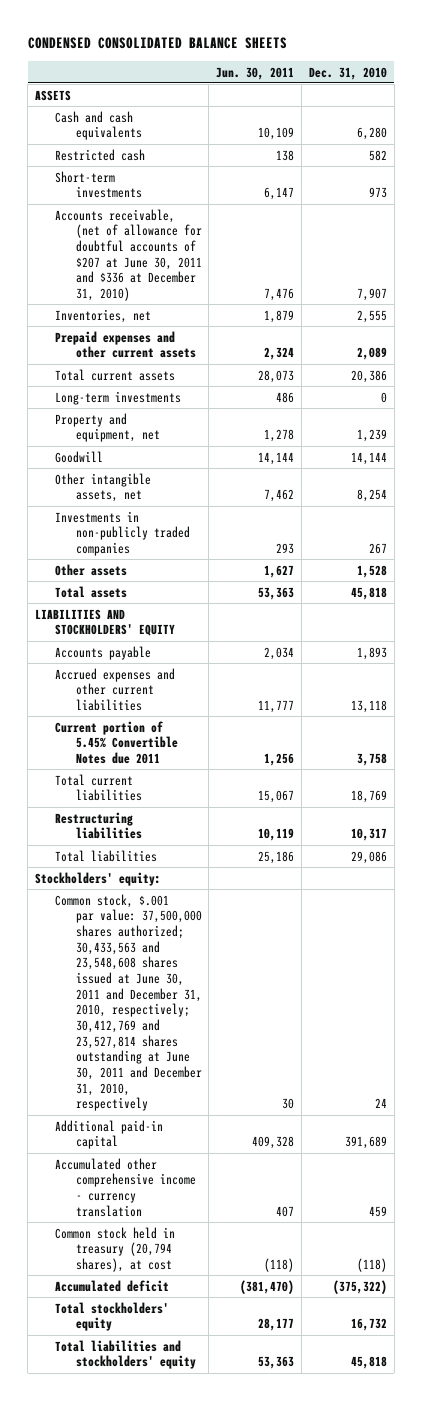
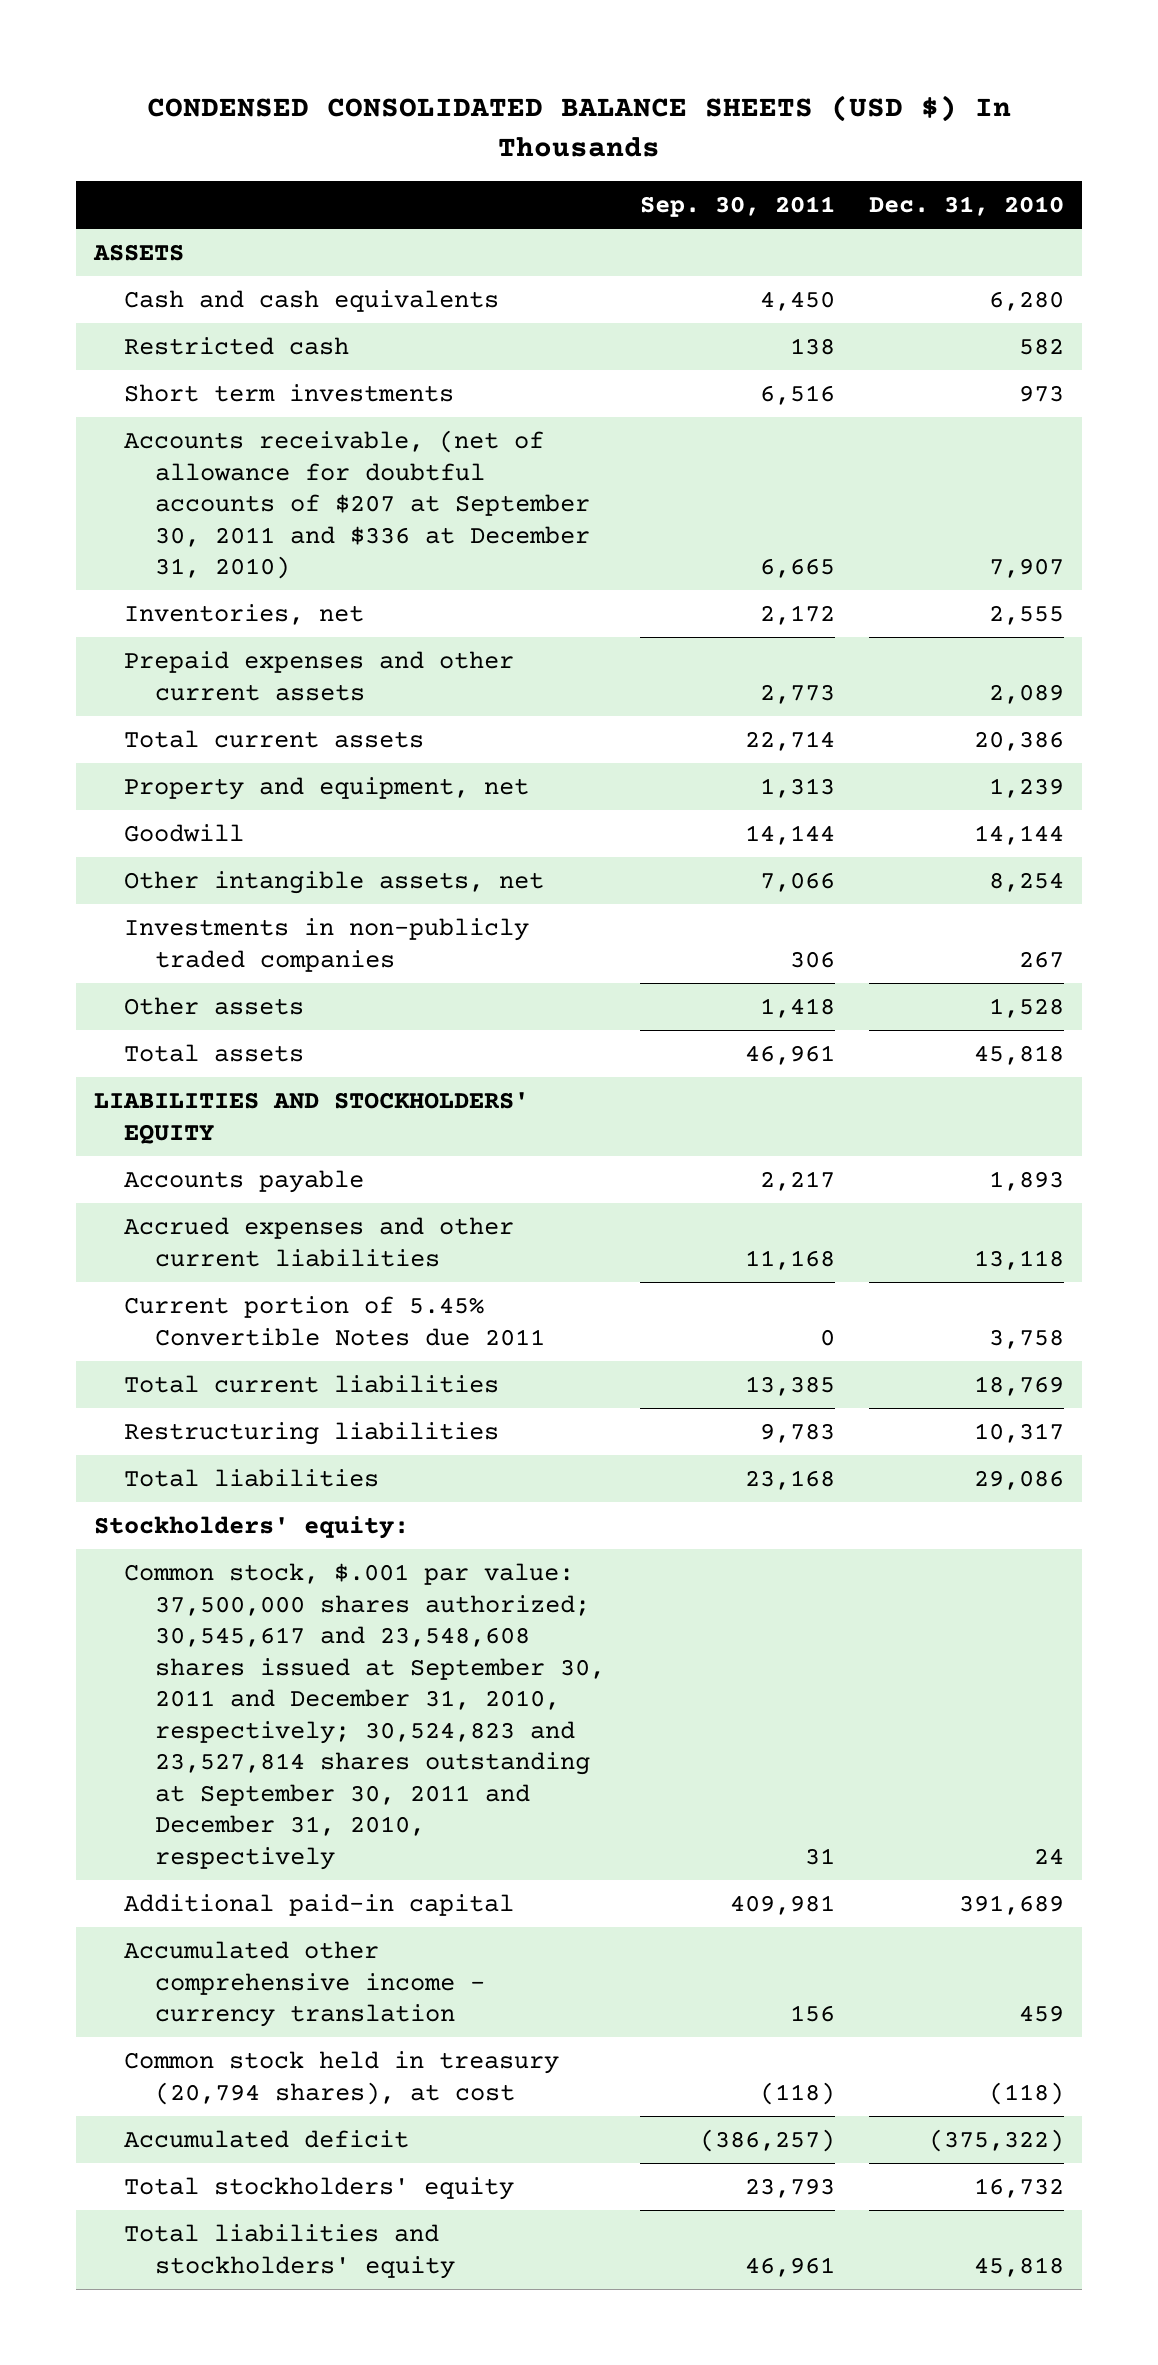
- CONDENSED CONSOLIDATED BALANCE SHEETS
+ CONDENSED CONSOLIDATED BALANCE SHEETS (USD $) In Thousands
- | Jun. 30, 2011 | Dec. 31, 2010
+ | Sep. 30, 2011 | Dec. 31, 2010
- Short-term investments | 6,147 | 973
- Accounts receivable, (net of allowance for doubtful accounts of $207 at June 30, 2011 and $336 at December 31, 2010) | 7,476 | 7,907
+ Short term investments | 6,516 | 973
+ Accounts receivable, (net of allowance for doubtful accounts of $207 at September 30, 2011 and $336 at December 31, 2010) | 6,665 | 7,907
- Long-term investments | 486 | 0
- Common stock, $.001 par value: 37,500,000 shares authorized; 30,433,563 and 23,548,608 shares issued at June 30, 2011 and December 31, 2010, respectively; 30,412,769 and 23,527,814 shares outstanding at June 30, 2011 and December 31, 2010, respectively | 30 | 24
+ Common stock, $.001 par value: 37,500,000 shares authorized; 30,545,617 and 23,548,608 shares issued at September 30, 2011 and December 31, 2010, respectively; 30,524,823 and 23,527,814 shares outstanding at September 30, 2011 and December 31, 2010, respectively | 31 | 24

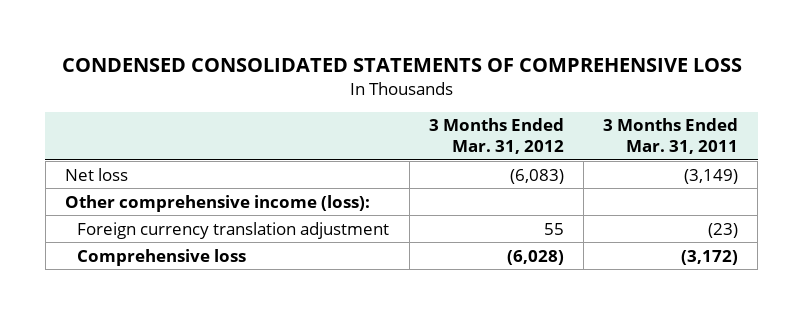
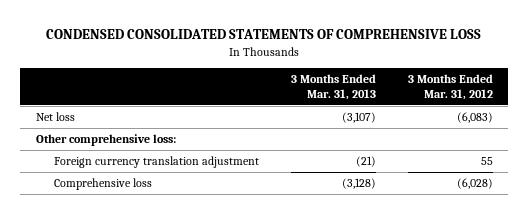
- | 3 Months Ended Mar. 31, 2012 | 3 Months Ended Mar. 31, 2011
+ | 3 Months Ended Mar. 31, 2013 | 3 Months Ended Mar. 31, 2012
- Other comprehensive income (loss):
+ Other comprehensive loss:

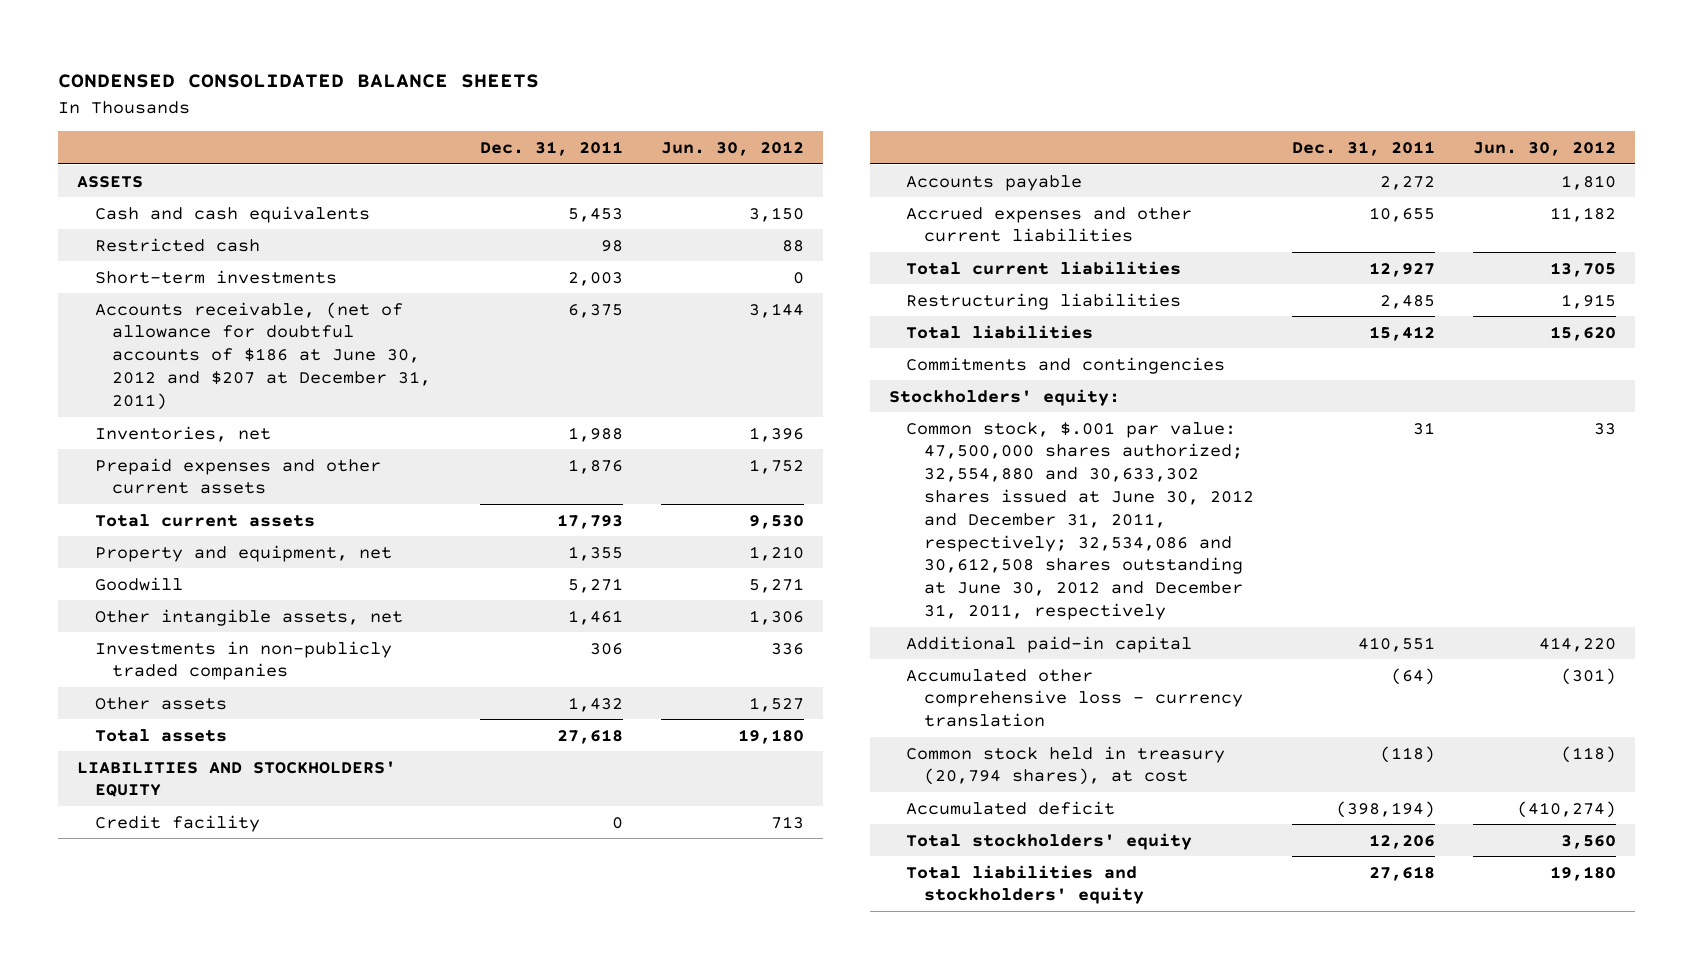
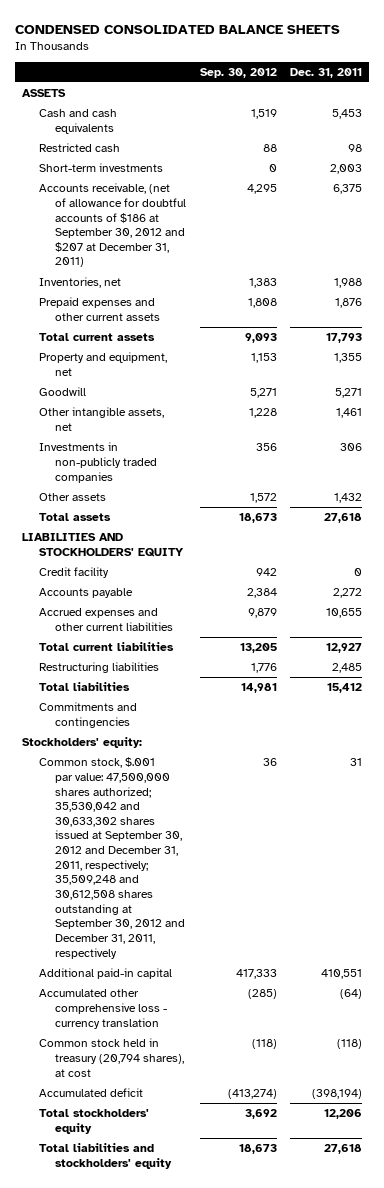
- | Dec. 31, 2011 | Jun. 30, 2012
+ | Sep. 30, 2012 | Dec. 31, 2011
- Accounts receivable, (net of allowance for doubtful accounts of $186 at June 30, 2012 and $207 at December 31, 2011) | 6,375 | 3,144
+ Accounts receivable, (net of allowance for doubtful accounts of $186 at September 30, 2012 and $207 at December 31, 2011) | 4,295 | 6,375
- Common stock, $.001 par value: 47,500,000 shares authorized; 32,554,880 and 30,633,302 shares issued at June 30, 2012 and December 31, 2011, respectively; 32,534,086 and 30,612,508 shares outstanding at June 30, 2012 and December 31, 2011, respectively | 31 | 33
+ Common stock, $.001 par value: 47,500,000 shares authorized; 35,530,042 and 30,633,302 shares issued at September 30, 2012 and December 31, 2011, respectively; 35,509,248 and 30,612,508 shares outstanding at September 30, 2012 and December 31, 2011, respectively | 36 | 31

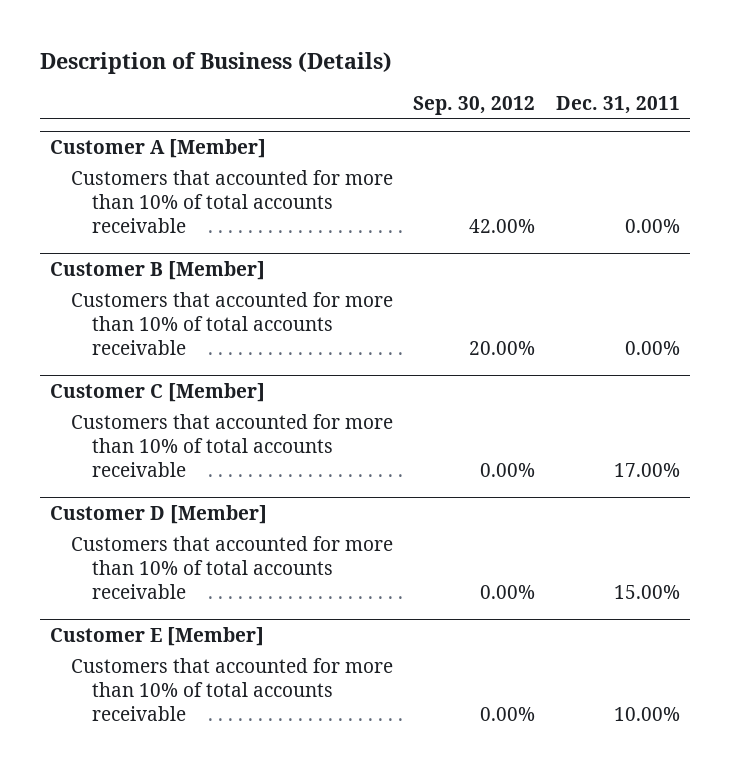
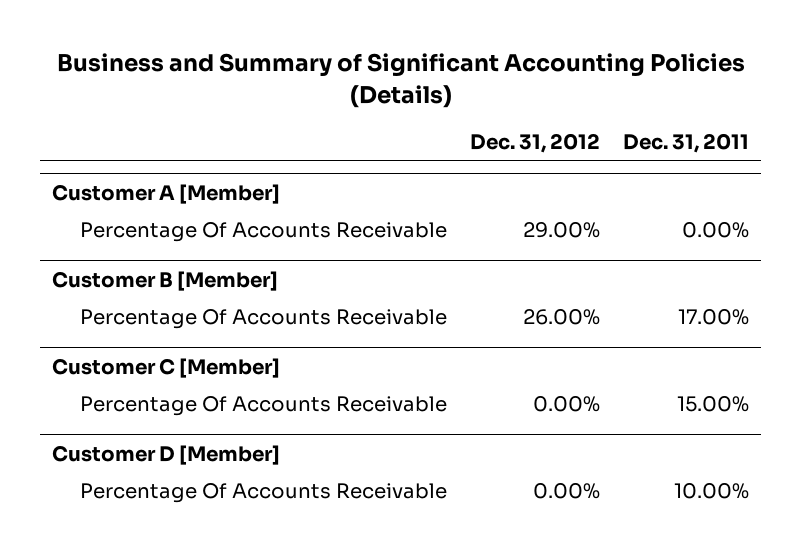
- Description of Business (Details)
+ Business and Summary of Significant Accounting Policies (Details)
- | Sep. 30, 2012 | Dec. 31, 2011
+ | Dec. 31, 2012 | Dec. 31, 2011
@ Customer A [Member]
- Customers that accounted for more than 10% of total accounts receivable | 42.00% | 0.00%
+ Percentage Of Accounts Receivable | 29.00% | 0.00%
@ Customer B [Member]
- Customers that accounted for more than 10% of total accounts receivable | 20.00% | 0.00%
+ Percentage Of Accounts Receivable | 26.00% | 17.00%
@ Customer C [Member]
- Customers that accounted for more than 10% of total accounts receivable | 0.00% | 17.00%
+ Percentage Of Accounts Receivable | 0.00% | 15.00%
@ Customer D [Member]
- Customers that accounted for more than 10% of total accounts receivable | 0.00% | 15.00%
- Customer E [Member]
- Customers that accounted for more than 10% of total accounts receivable | 0.00% | 10.00%
@ Customer D [Member]
+ Percentage Of Accounts Receivable | 0.00% | 10.00%

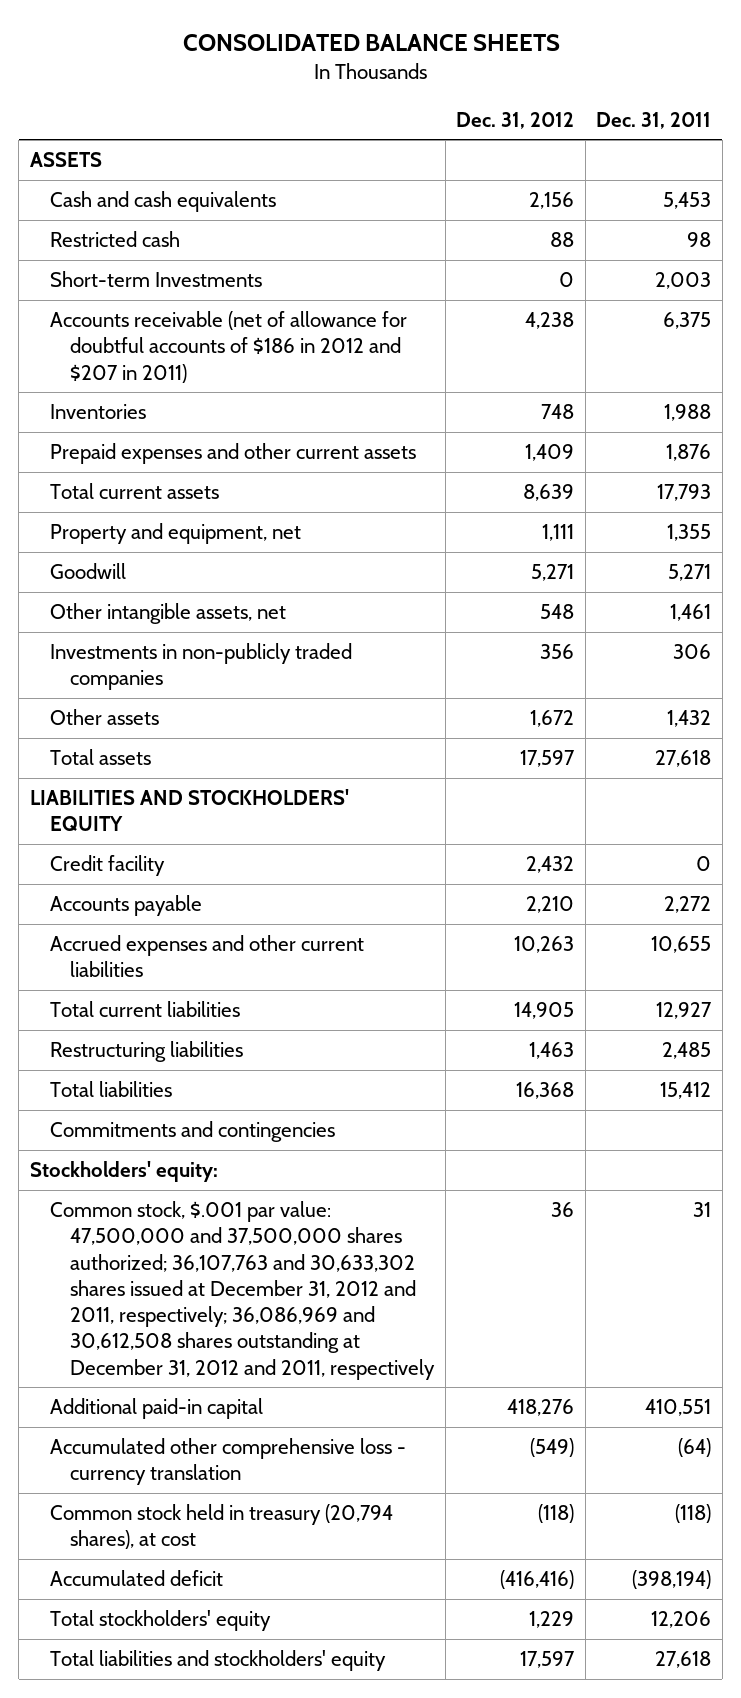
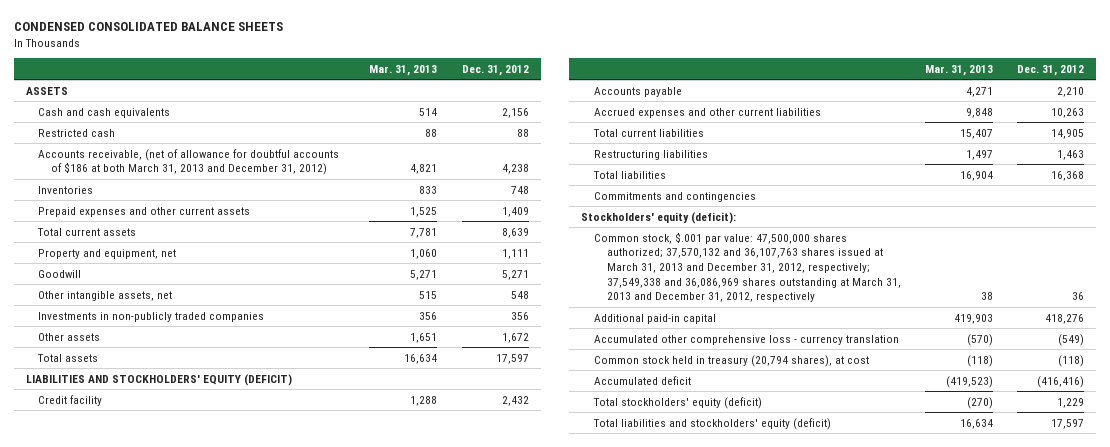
- CONSOLIDATED BALANCE SHEETS
+ CONDENSED CONSOLIDATED BALANCE SHEETS
- | Dec. 31, 2012 | Dec. 31, 2011
+ | Mar. 31, 2013 | Dec. 31, 2012
- Short-term Investments | 0 | 2,003
- Accounts receivable (net of allowance for doubtful accounts of $186 in 2012 and $207 in 2011) | 4,238 | 6,375
+ Accounts receivable, (net of allowance for doubtful accounts of $186 at both March 31, 2013 and December 31, 2012) | 4,821 | 4,238
- LIABILITIES AND STOCKHOLDERS' EQUITY
+ LIABILITIES AND STOCKHOLDERS' EQUITY (DEFICIT)
- Stockholders' equity:
- Common stock, $.001 par value: 47,500,000 and 37,500,000 shares authorized; 36,107,763 and 30,633,302 shares issued at December 31, 2012 and 2011, respectively; 36,086,969 and 30,612,508 shares outstanding at December 31, 2012 and 2011, respectively | 36 | 31
+ Stockholders' equity (deficit):
+ Common stock, $.001 par value: 47,500,000 shares authorized; 37,570,132 and 36,107,763 shares issued at March 31, 2013 and December 31, 2012, respectively; 37,549,338 and 36,086,969 shares outstanding at March 31, 2013 and December 31, 2012, respectively | 38 | 36
- Total stockholders' equity | 1,229 | 12,206
- Total liabilities and stockholders' equity | 17,597 | 27,618
+ Total stockholders' equity (deficit) | (270) | 1,229
+ Total liabilities and stockholders' equity (deficit) | 16,634 | 17,597

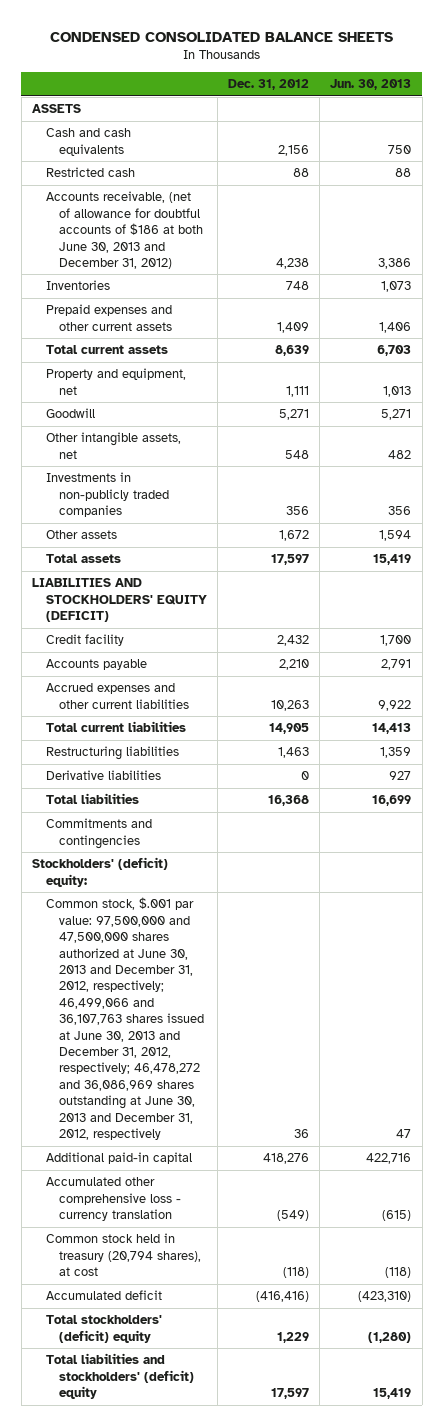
- | Mar. 31, 2013 | Dec. 31, 2012
+ | Dec. 31, 2012 | Jun. 30, 2013
- Accounts receivable, (net of allowance for doubtful accounts of $186 at both March 31, 2013 and December 31, 2012) | 4,821 | 4,238
+ Accounts receivable, (net of allowance for doubtful accounts of $186 at both June 30, 2013 and December 31, 2012) | 4,238 | 3,386
+ Derivative liabilities | 0 | 927
- Stockholders' equity (deficit):
- Common stock, $.001 par value: 47,500,000 shares authorized; 37,570,132 and 36,107,763 shares issued at March 31, 2013 and December 31, 2012, respectively; 37,549,338 and 36,086,969 shares outstanding at March 31, 2013 and December 31, 2012, respectively | 38 | 36
+ Stockholders' (deficit) equity:
+ Common stock, $.001 par value: 97,500,000 and 47,500,000 shares authorized at June 30, 2013 and December 31, 2012, respectively; 46,499,066 and 36,107,763 shares issued at June 30, 2013 and December 31, 2012, respectively; 46,478,272 and 36,086,969 shares outstanding at June 30, 2013 and December 31, 2012, respectively | 36 | 47
- Total stockholders' equity (deficit) | (270) | 1,229
- Total liabilities and stockholders' equity (deficit) | 16,634 | 17,597
+ Total stockholders' (deficit) equity | 1,229 | (1,280)
+ Total liabilities and stockholders' (deficit) equity | 17,597 | 15,419

